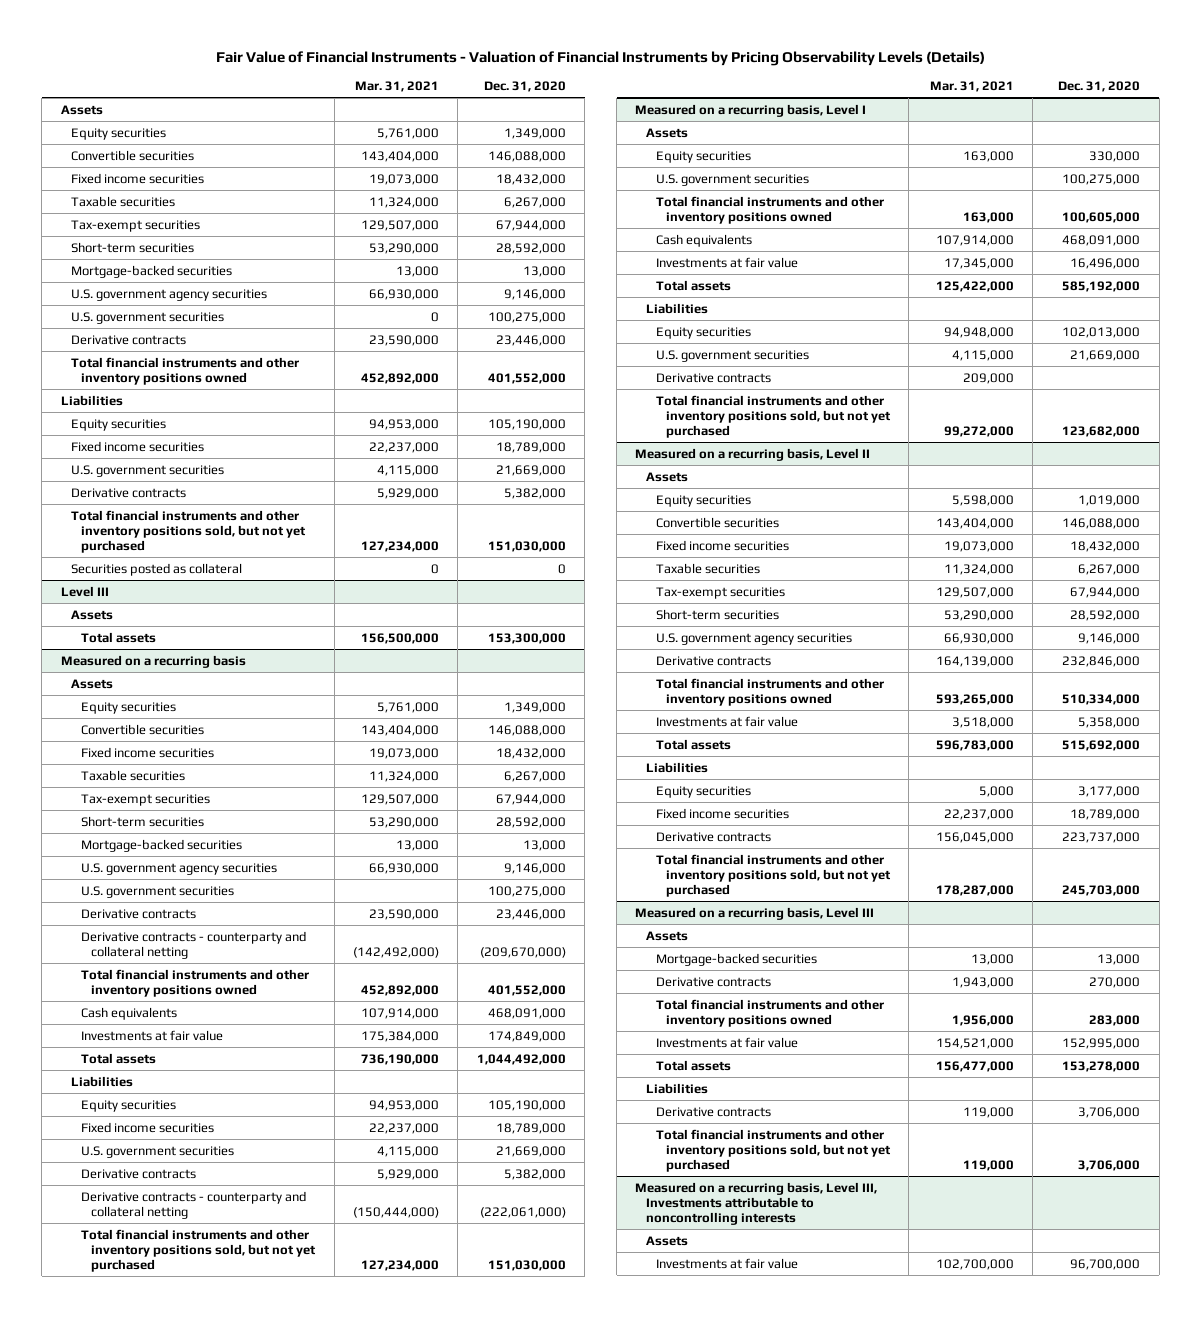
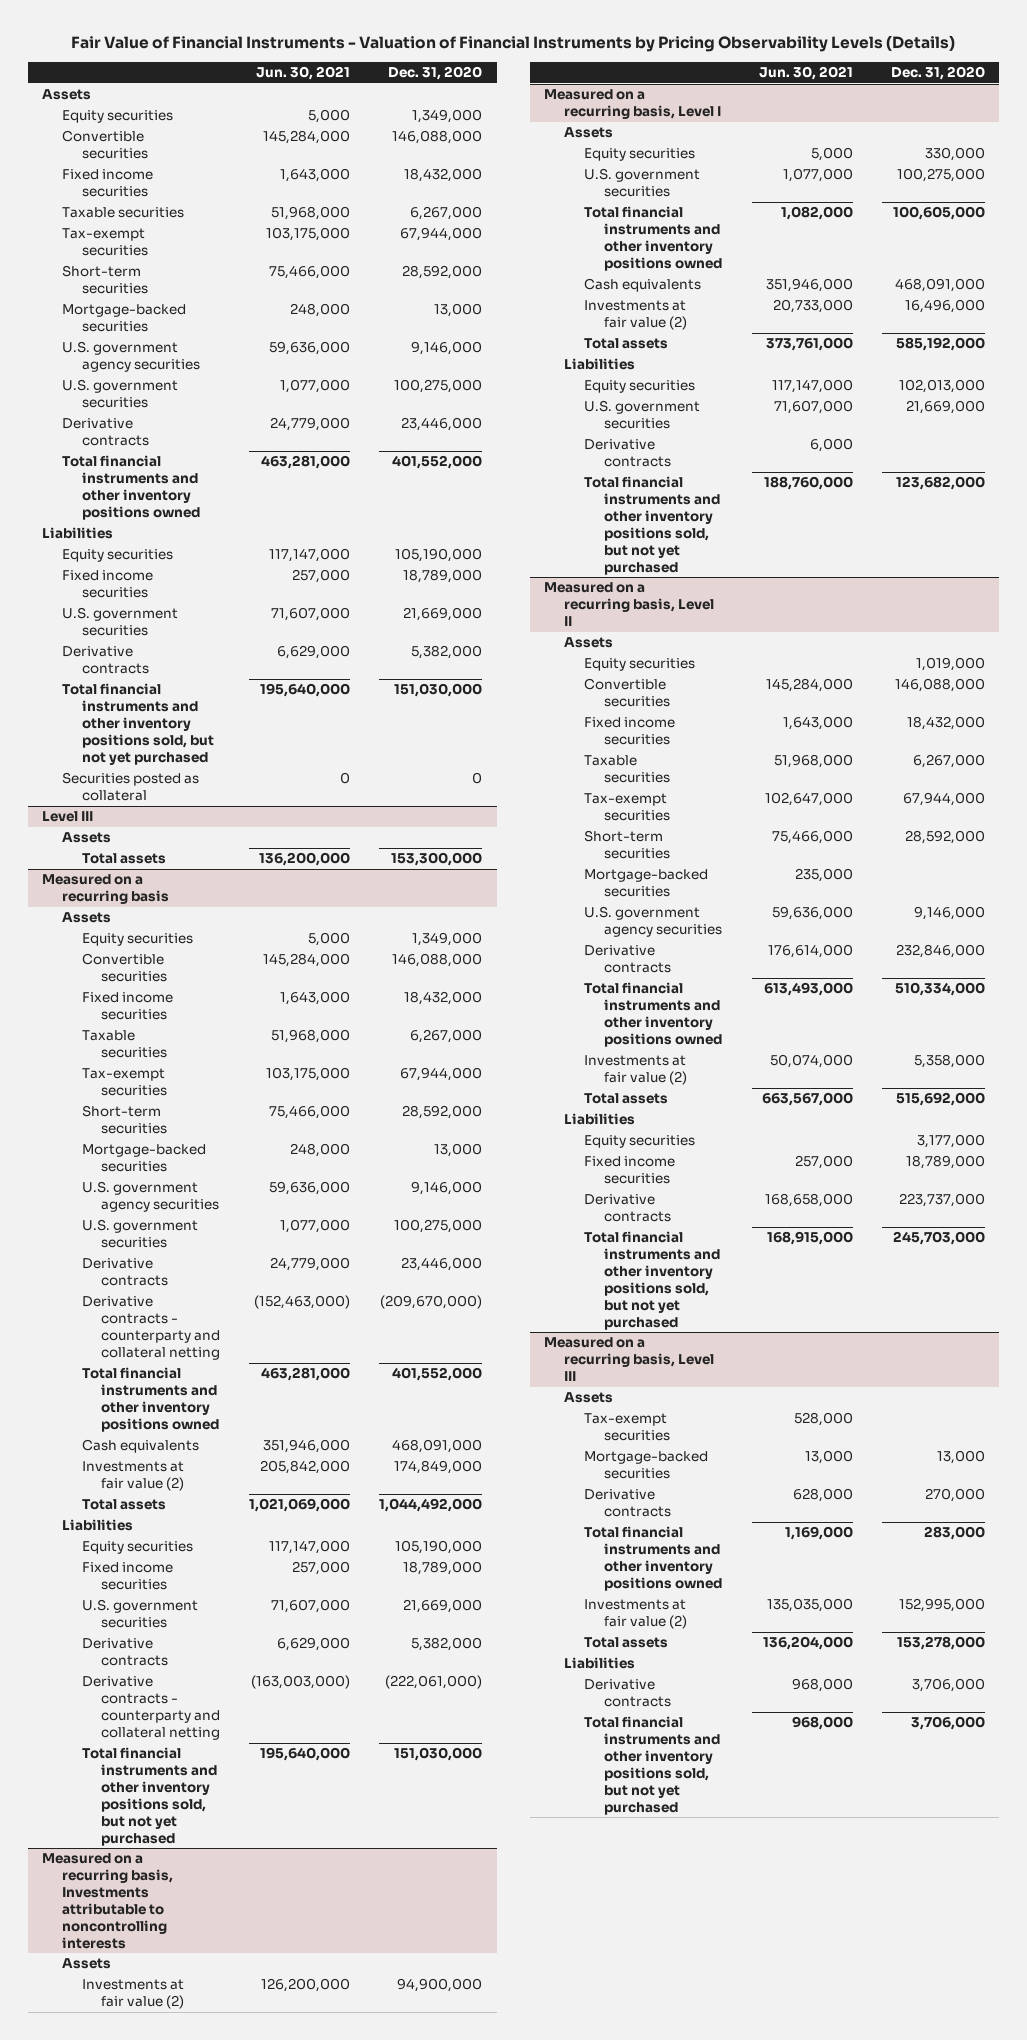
- | Mar. 31, 2021 | Dec. 31, 2020
+ | Jun. 30, 2021 | Dec. 31, 2020
@ Measured on a recurring basis
- Investments at fair value | 175,384,000 | 174,849,000
+ Investments at fair value (2) | 205,842,000 | 174,849,000
+ Measured on a recurring basis, Investments attributable to noncontrolling interests
+ Assets
+ Investments at fair value (2) | 126,200,000 | 94,900,000
@ Measured on a recurring basis, Level I
- Investments at fair value | 17,345,000 | 16,496,000
+ Investments at fair value (2) | 20,733,000 | 16,496,000
@ Measured on a recurring basis, Level II
+ Mortgage-backed securities | 235,000 |
- Investments at fair value | 3,518,000 | 5,358,000
+ Investments at fair value (2) | 50,074,000 | 5,358,000
@ Measured on a recurring basis, Level III
+ Tax-exempt securities | 528,000 |
- Investments at fair value | 154,521,000 | 152,995,000
+ Investments at fair value (2) | 135,035,000 | 152,995,000
- Measured on a recurring basis, Level III, Investments attributable to noncontrolling interests
- Assets
- Investments at fair value | 102,700,000 | 96,700,000

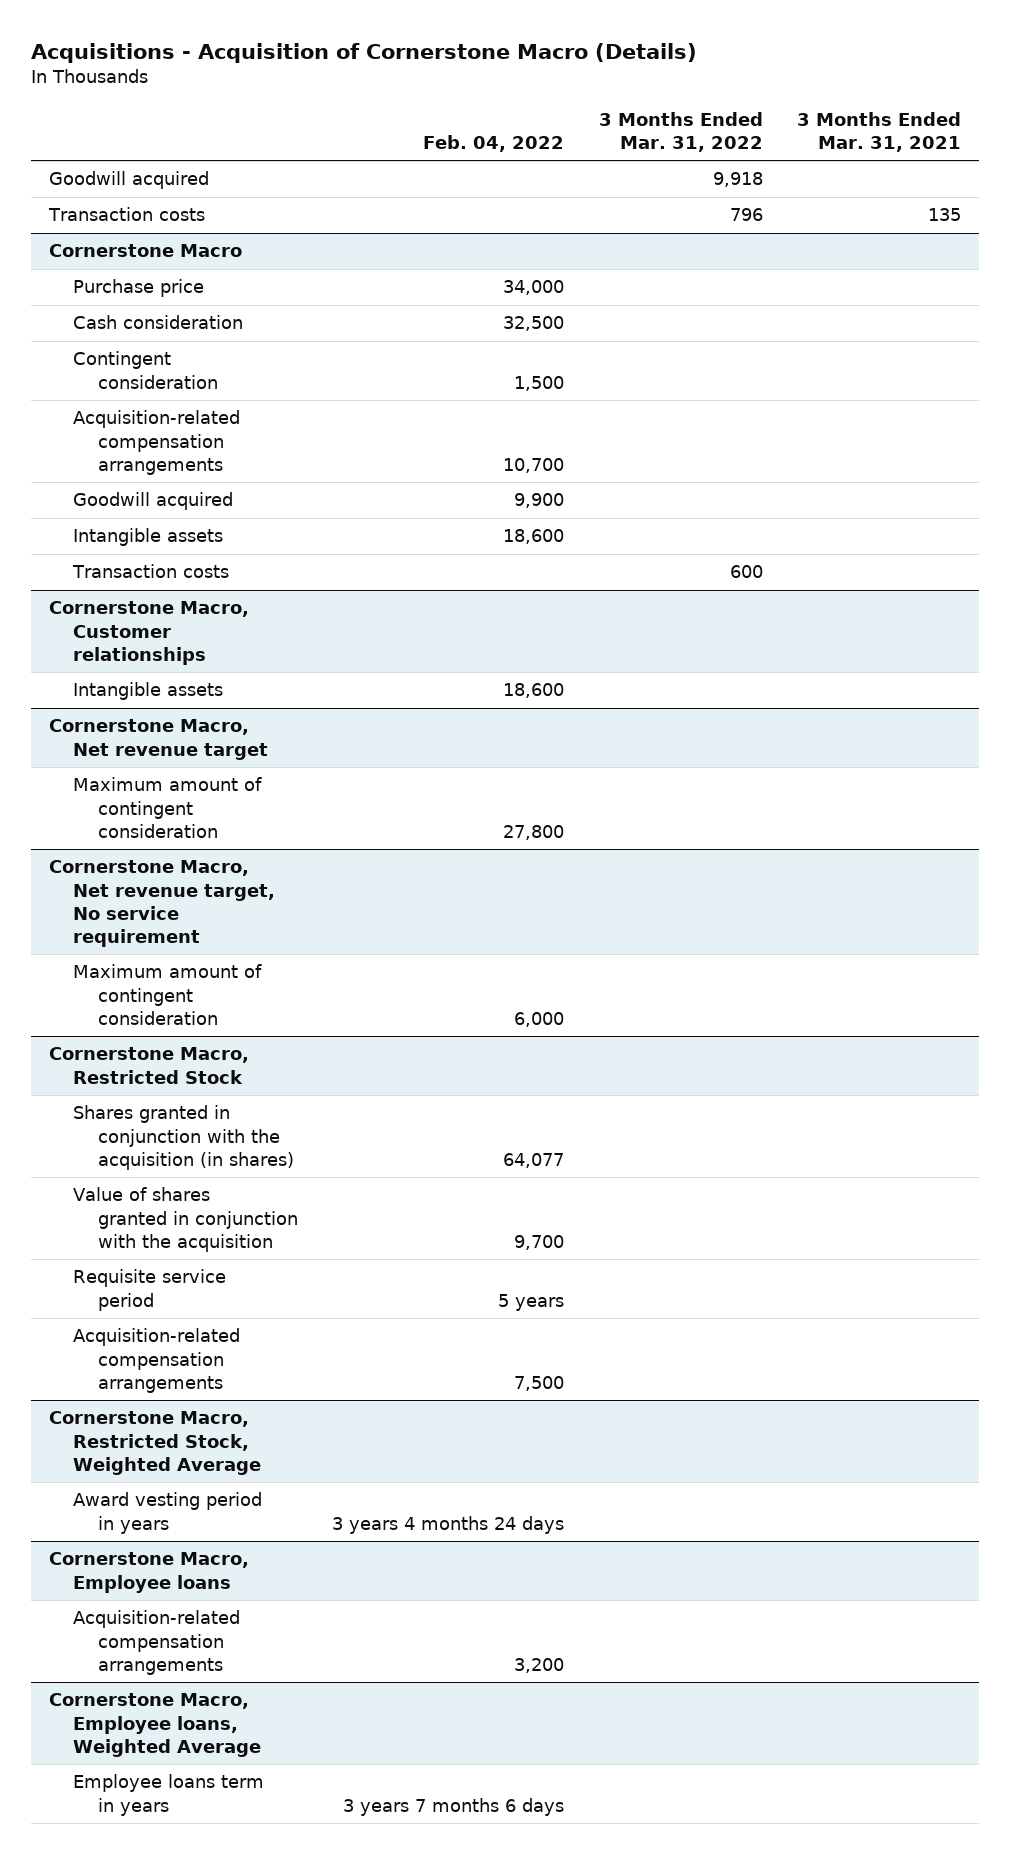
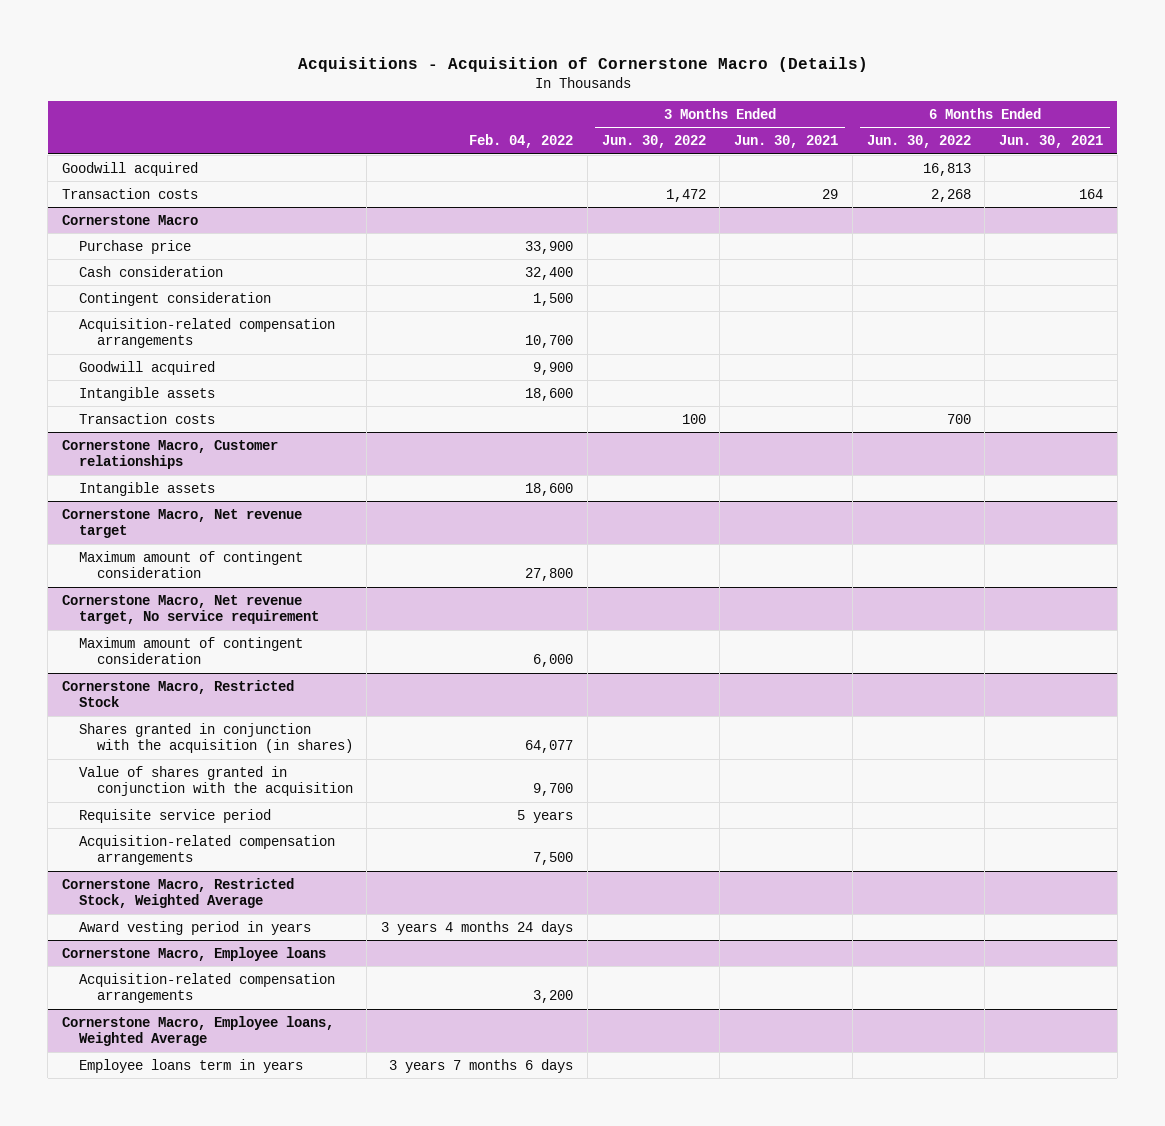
- | Feb. 04, 2022 | 3 Months Ended Mar. 31, 2022 | 3 Months Ended Mar. 31, 2021
+ | Feb. 04, 2022 | 3 Months Ended Jun. 30, 2022 | 3 Months Ended Jun. 30, 2021 | 6 Months Ended Jun. 30, 2022 | 6 Months Ended Jun. 30, 2021
@ Cornerstone Macro
- Purchase price | 34,000 | |
- Cash consideration | 32,500 | |
+ Purchase price | 33,900 | | | |
+ Cash consideration | 32,400 | | | |

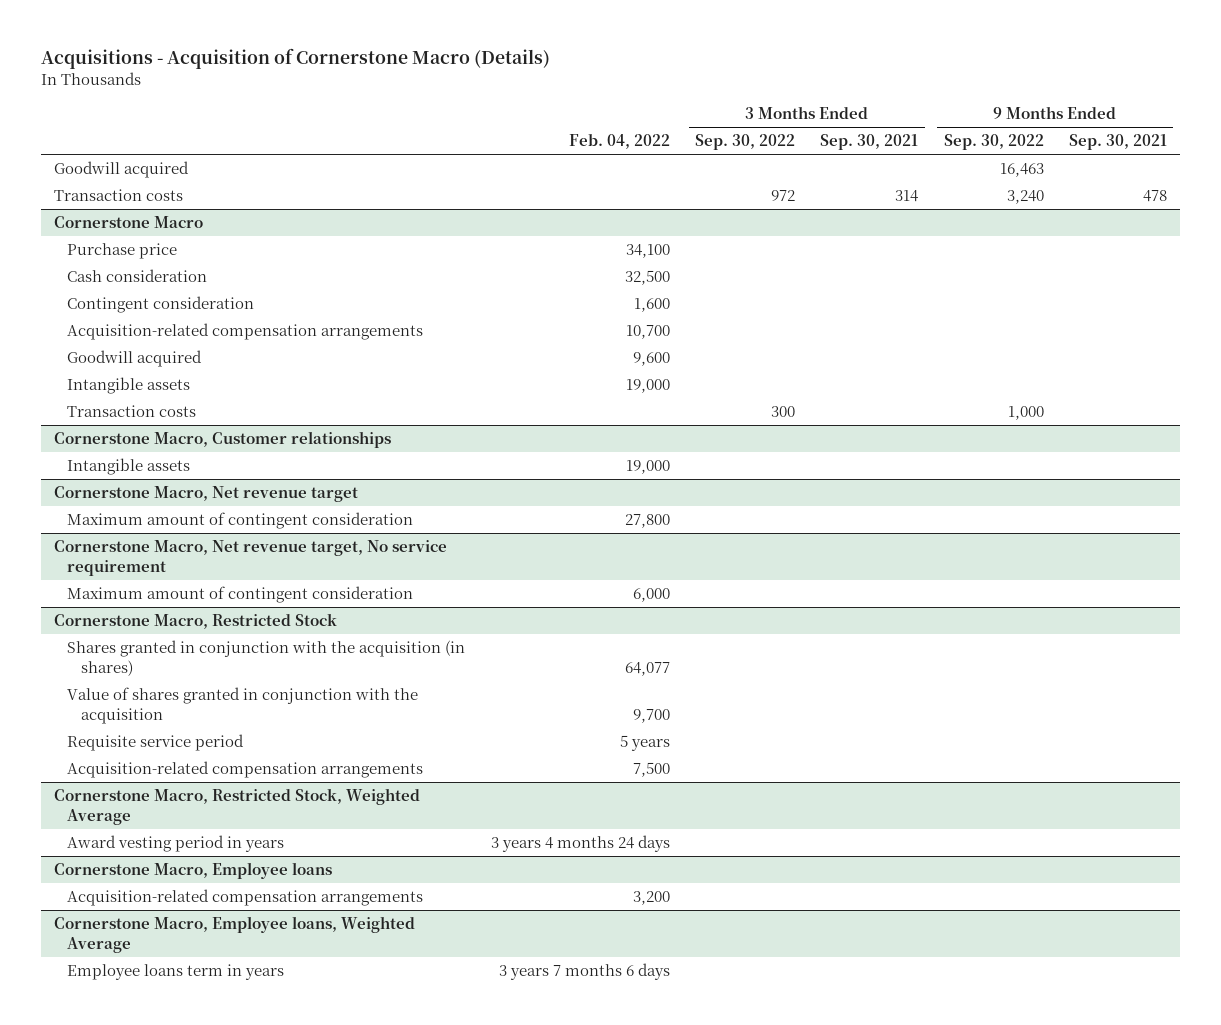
- | Feb. 04, 2022 | 3 Months Ended Jun. 30, 2022 | 3 Months Ended Jun. 30, 2021 | 6 Months Ended Jun. 30, 2022 | 6 Months Ended Jun. 30, 2021
+ | Feb. 04, 2022 | 3 Months Ended Sep. 30, 2022 | 3 Months Ended Sep. 30, 2021 | 9 Months Ended Sep. 30, 2022 | 9 Months Ended Sep. 30, 2021
@ Cornerstone Macro
- Purchase price | 33,900 | | | |
- Cash consideration | 32,400 | | | |
- Contingent consideration | 1,500 | | | |
+ Purchase price | 34,100 | | | |
+ Cash consideration | 32,500 | | | |
+ Contingent consideration | 1,600 | | | |
- Goodwill acquired | 9,900 | | | |
- Intangible assets | 18,600 | | | |
+ Goodwill acquired | 9,600 | | | |
+ Intangible assets | 19,000 | | | |
@ Cornerstone Macro, Customer relationships
- Intangible assets | 18,600 | | | |
+ Intangible assets | 19,000 | | | |

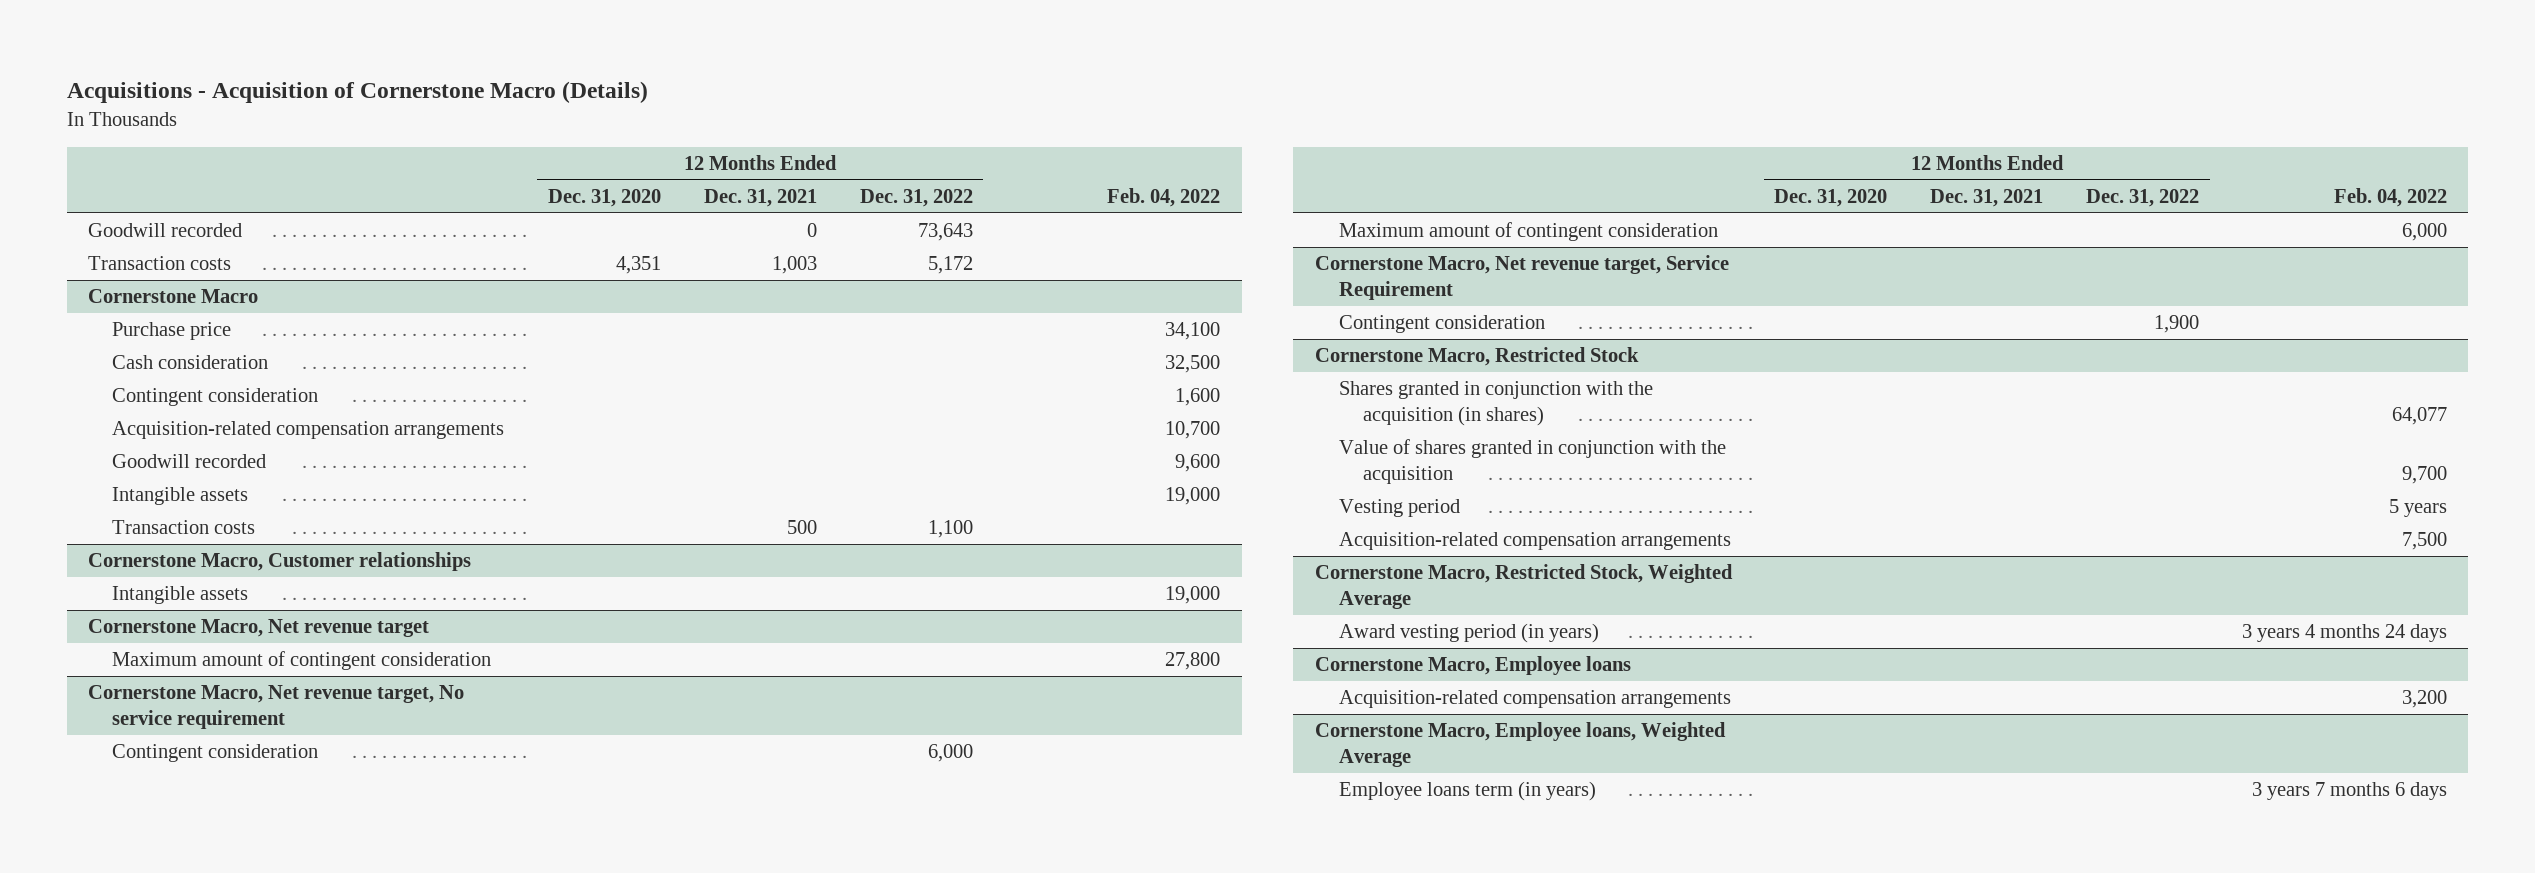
- | Feb. 04, 2022 | 3 Months Ended Sep. 30, 2022 | 3 Months Ended Sep. 30, 2021 | 9 Months Ended Sep. 30, 2022 | 9 Months Ended Sep. 30, 2021
+ | 12 Months Ended Dec. 31, 2020 | 12 Months Ended Dec. 31, 2021 | 12 Months Ended Dec. 31, 2022 | Feb. 04, 2022
- Goodwill acquired | | | | 16,463 |
+ Goodwill recorded | | 0 | 73,643 |
@ Cornerstone Macro
- Goodwill acquired | 9,600 | | | |
+ Goodwill recorded | | | | 9,600
@ Cornerstone Macro, Net revenue target, No service requirement
+ Contingent consideration | | | 6,000 |
+ Cornerstone Macro, Net revenue target, Service Requirement
+ Contingent consideration | | | 1,900 |
@ Cornerstone Macro, Restricted Stock
- Requisite service period | 5 years | | | |
+ Vesting period | | | | 5 years
@ Cornerstone Macro, Restricted Stock, Weighted Average
- Award vesting period in years | 3 years 4 months 24 days | | | |
+ Award vesting period (in years) | | | | 3 years 4 months 24 days
@ Cornerstone Macro, Employee loans, Weighted Average
- Employee loans term in years | 3 years 7 months 6 days | | | |
+ Employee loans term (in years) | | | | 3 years 7 months 6 days

